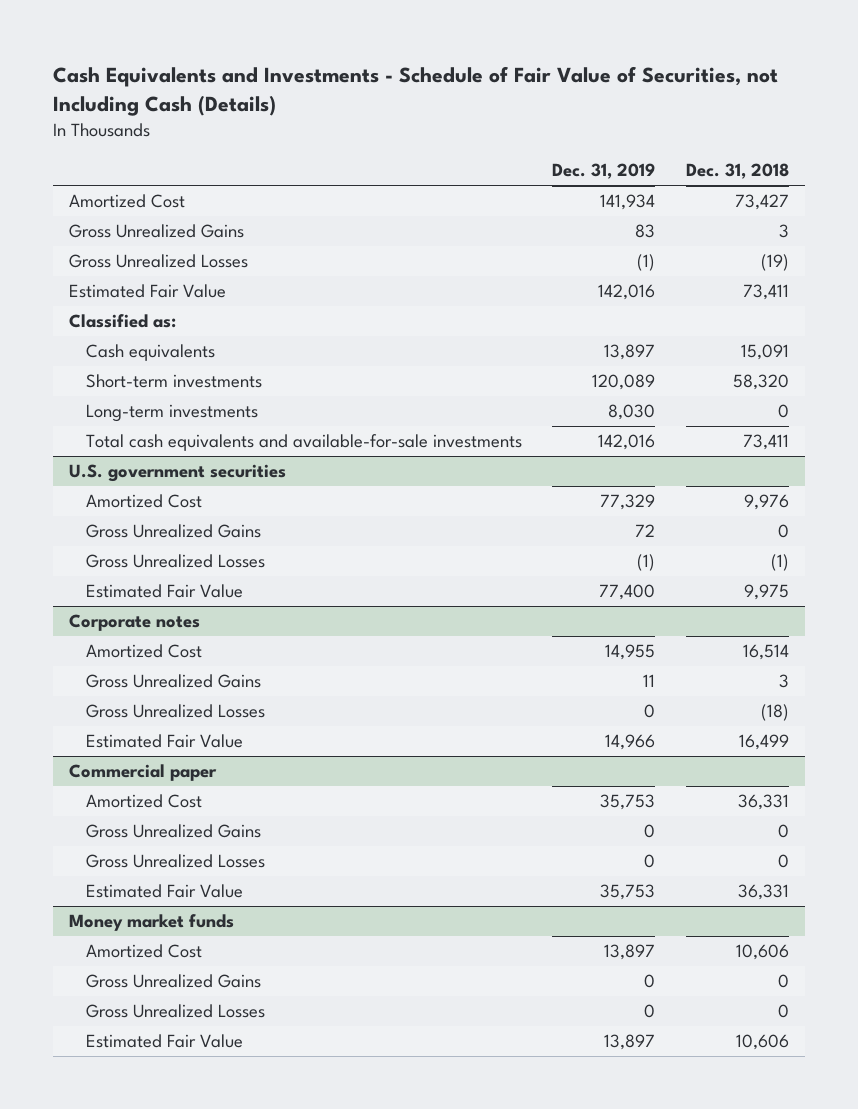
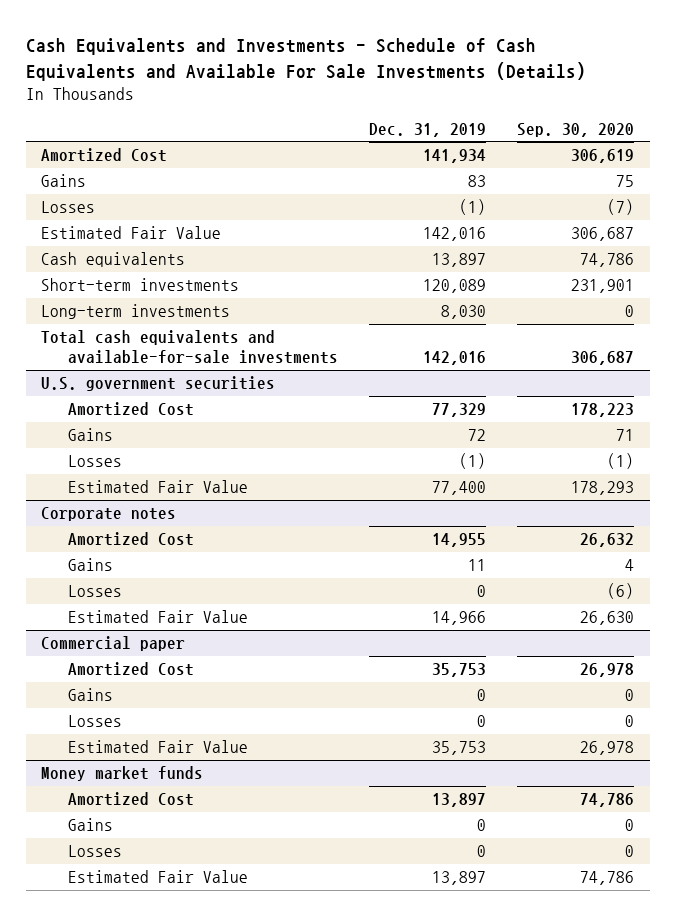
- Cash Equivalents and Investments - Schedule of Fair Value of Securities, not Including Cash (Details)
+ Cash Equivalents and Investments - Schedule of Cash Equivalents and Available For Sale Investments (Details)
- | Dec. 31, 2019 | Dec. 31, 2018
+ | Dec. 31, 2019 | Sep. 30, 2020
- Gross Unrealized Gains | 83 | 3
- Gross Unrealized Losses | (1) | (19)
+ Gains | 83 | 75
+ Losses | (1) | (7)
- Classified as:
@ U.S. government securities
- Gross Unrealized Gains | 72 | 0
- Gross Unrealized Losses | (1) | (1)
+ Gains | 72 | 71
+ Losses | (1) | (1)
@ Corporate notes
- Gross Unrealized Gains | 11 | 3
- Gross Unrealized Losses | 0 | (18)
+ Gains | 11 | 4
+ Losses | 0 | (6)
@ Commercial paper
- Gross Unrealized Gains | 0 | 0
- Gross Unrealized Losses | 0 | 0
+ Gains | 0 | 0
+ Losses | 0 | 0
@ Money market funds
- Gross Unrealized Gains | 0 | 0
- Gross Unrealized Losses | 0 | 0
+ Gains | 0 | 0
+ Losses | 0 | 0

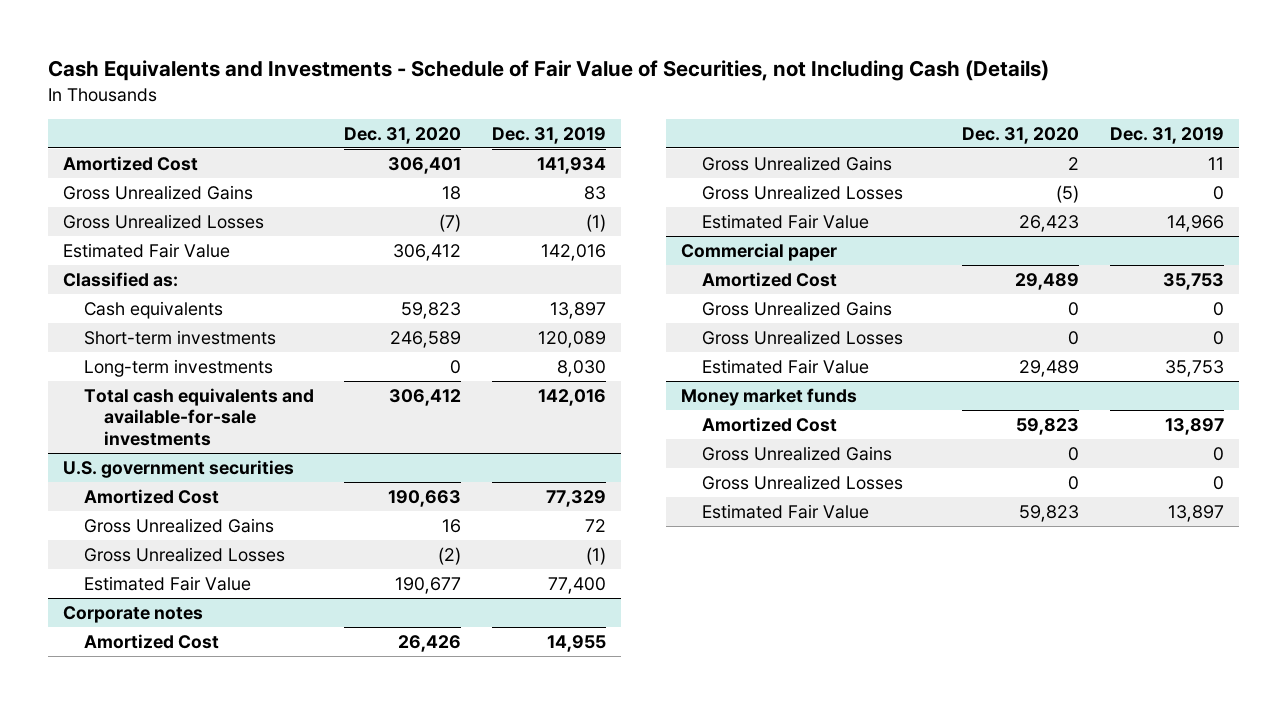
- Cash Equivalents and Investments - Schedule of Cash Equivalents and Available For Sale Investments (Details)
+ Cash Equivalents and Investments - Schedule of Fair Value of Securities, not Including Cash (Details)
- | Dec. 31, 2019 | Sep. 30, 2020
+ | Dec. 31, 2020 | Dec. 31, 2019
- Gains | 83 | 75
- Losses | (1) | (7)
+ Gross Unrealized Gains | 18 | 83
+ Gross Unrealized Losses | (7) | (1)
+ Classified as:
@ U.S. government securities
- Gains | 72 | 71
- Losses | (1) | (1)
+ Gross Unrealized Gains | 16 | 72
+ Gross Unrealized Losses | (2) | (1)
@ Corporate notes
- Gains | 11 | 4
- Losses | 0 | (6)
+ Gross Unrealized Gains | 2 | 11
+ Gross Unrealized Losses | (5) | 0
@ Commercial paper
- Gains | 0 | 0
- Losses | 0 | 0
+ Gross Unrealized Gains | 0 | 0
+ Gross Unrealized Losses | 0 | 0
@ Money market funds
- Gains | 0 | 0
- Losses | 0 | 0
+ Gross Unrealized Gains | 0 | 0
+ Gross Unrealized Losses | 0 | 0

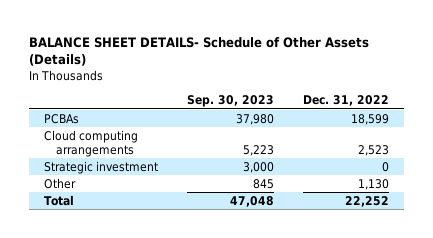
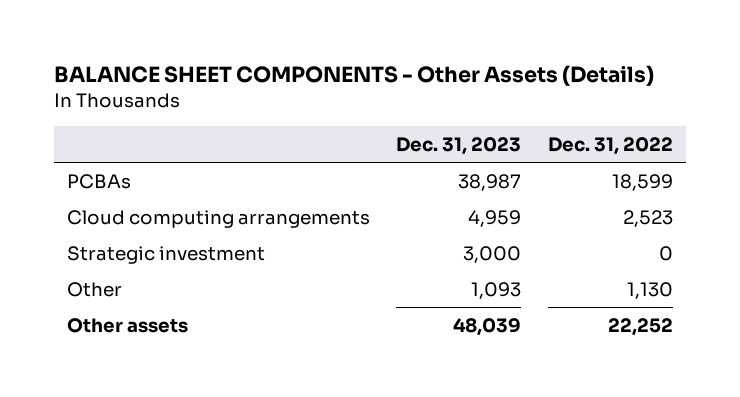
- BALANCE SHEET DETAILS- Schedule of Other Assets (Details)
+ BALANCE SHEET COMPONENTS - Other Assets (Details)
- | Sep. 30, 2023 | Dec. 31, 2022
+ | Dec. 31, 2023 | Dec. 31, 2022
- Total | 47,048 | 22,252
+ Other assets | 48,039 | 22,252

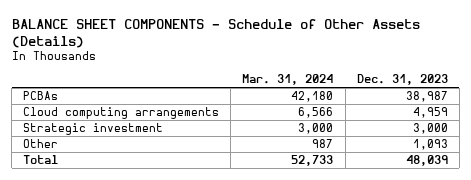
- BALANCE SHEET COMPONENTS - Other Assets (Details)
+ BALANCE SHEET COMPONENTS - Schedule of Other Assets (Details)
- | Dec. 31, 2023 | Dec. 31, 2022
+ | Mar. 31, 2024 | Dec. 31, 2023
- Other assets | 48,039 | 22,252
+ Total | 52,733 | 48,039

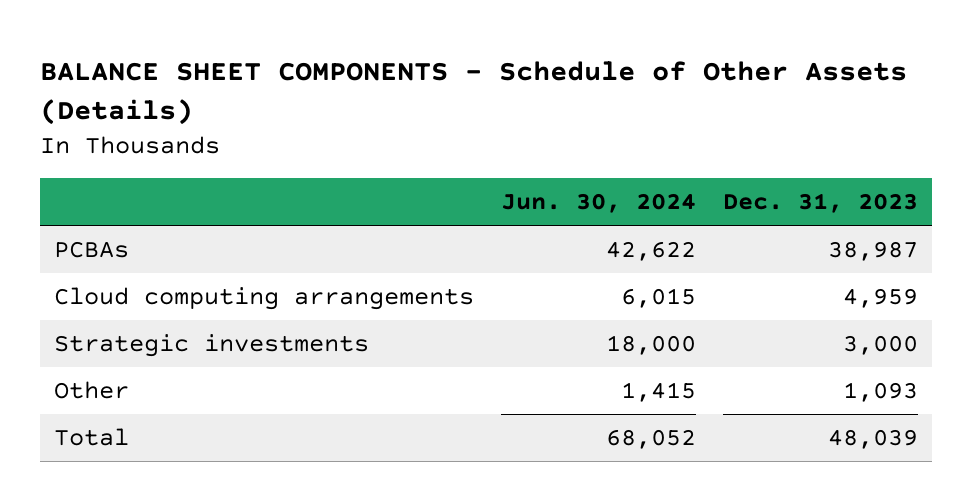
- | Mar. 31, 2024 | Dec. 31, 2023
+ | Jun. 30, 2024 | Dec. 31, 2023
- Strategic investment | 3,000 | 3,000
+ Strategic investments | 18,000 | 3,000

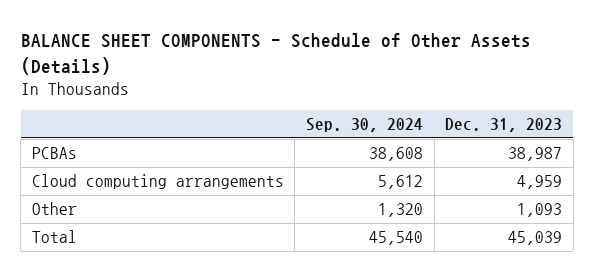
- | Jun. 30, 2024 | Dec. 31, 2023
+ | Sep. 30, 2024 | Dec. 31, 2023
- Strategic investments | 18,000 | 3,000
- Total | 68,052 | 48,039
+ Total | 45,540 | 45,039

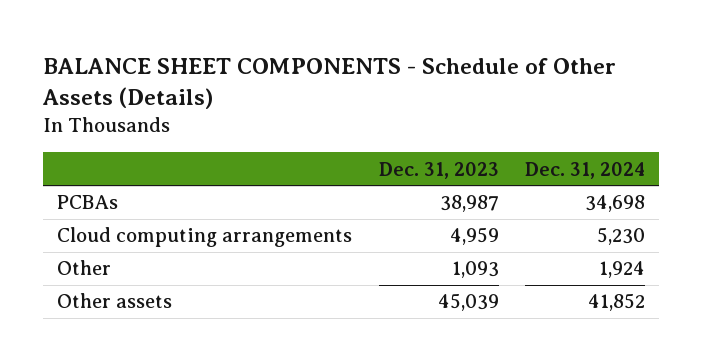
- | Sep. 30, 2024 | Dec. 31, 2023
+ | Dec. 31, 2023 | Dec. 31, 2024
- Total | 45,540 | 45,039
+ Other assets | 45,039 | 41,852

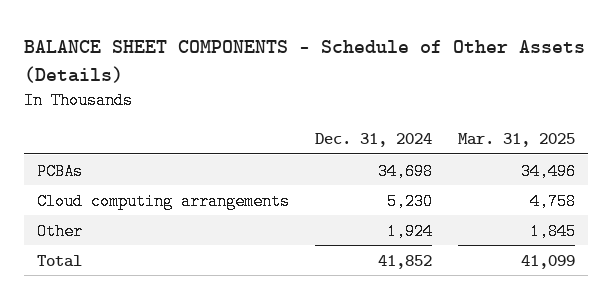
- | Dec. 31, 2023 | Dec. 31, 2024
+ | Dec. 31, 2024 | Mar. 31, 2025
- Other assets | 45,039 | 41,852
+ Total | 41,852 | 41,099

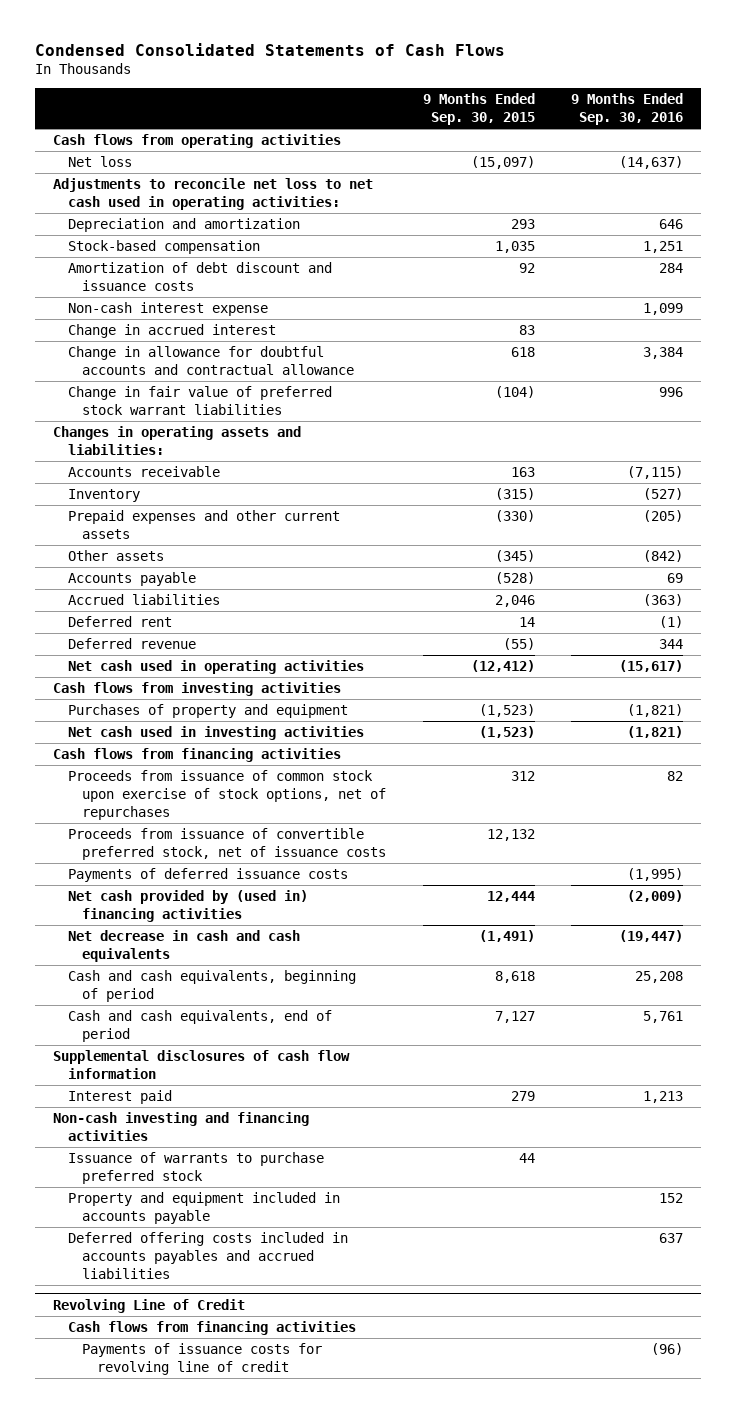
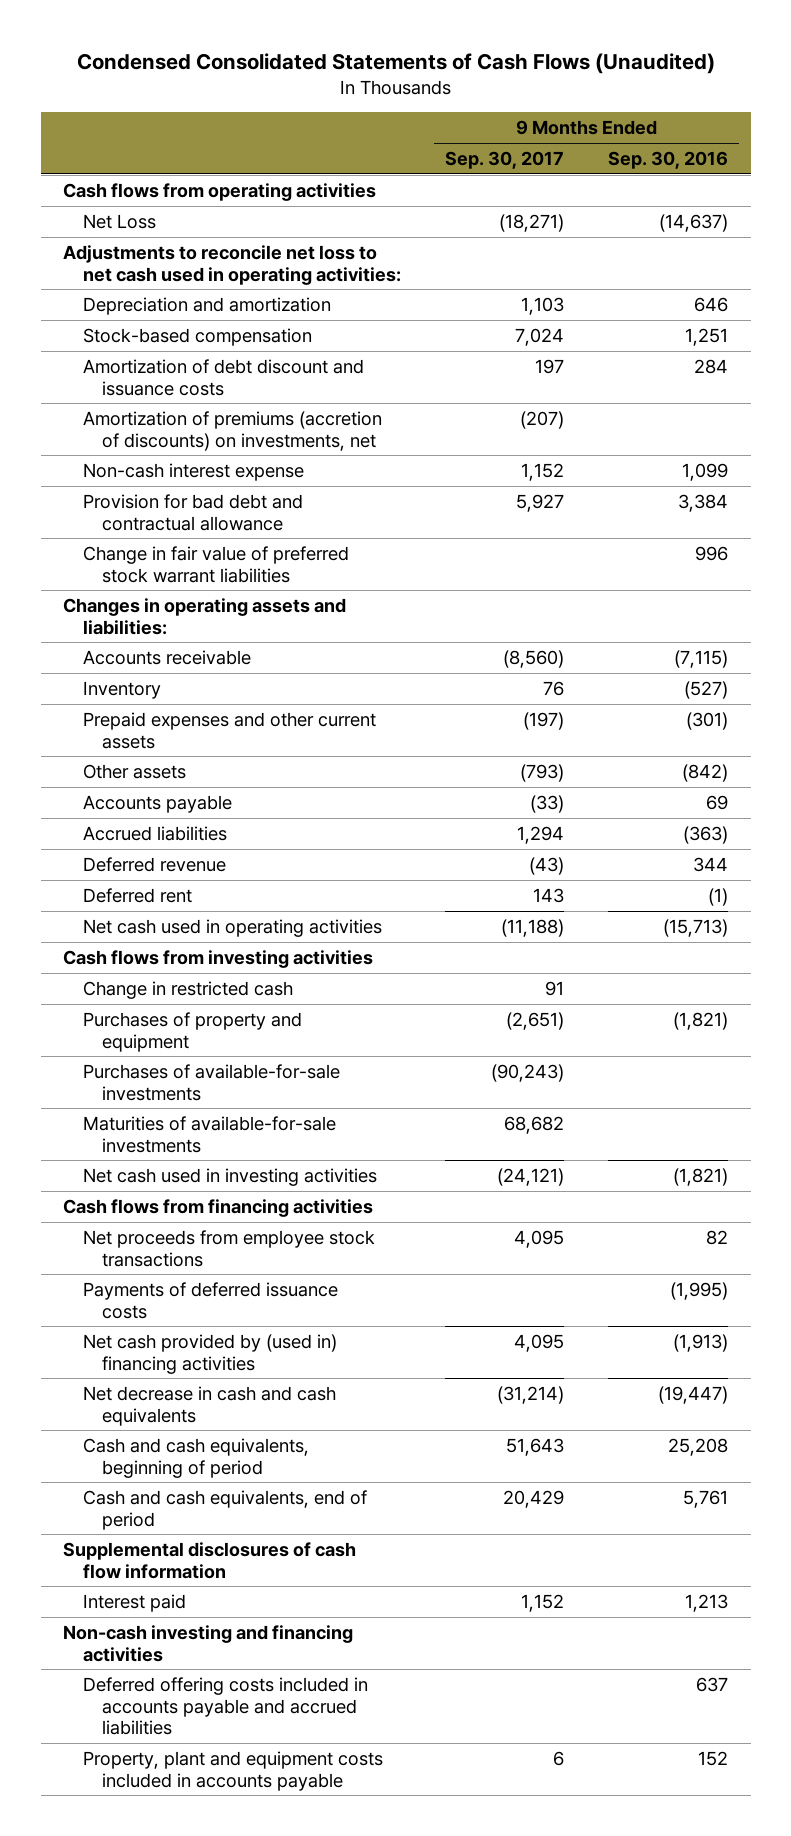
- Condensed Consolidated Statements of Cash Flows
+ Condensed Consolidated Statements of Cash Flows (Unaudited)
- | 9 Months Ended Sep. 30, 2015 | 9 Months Ended Sep. 30, 2016
+ | 9 Months Ended Sep. 30, 2017 | 9 Months Ended Sep. 30, 2016
- Net loss | (15,097) | (14,637)
+ Net Loss | (18,271) | (14,637)
+ Amortization of premiums (accretion of discounts) on investments, net | (207) |
- Change in accrued interest | 83 |
- Change in allowance for doubtful accounts and contractual allowance | 618 | 3,384
+ Provision for bad debt and contractual allowance | 5,927 | 3,384
- Prepaid expenses and other current assets | (330) | (205)
+ Prepaid expenses and other current assets | (197) | (301)
- Net cash used in operating activities | (12,412) | (15,617)
moved down: Deferred rent | 143 | (1)
+ Net cash used in operating activities | (11,188) | (15,713)
+ Change in restricted cash | 91 |
+ Purchases of available-for-sale investments | (90,243) |
+ Maturities of available-for-sale investments | 68,682 |
- Proceeds from issuance of common stock upon exercise of stock options, net of repurchases | 312 | 82
- Proceeds from issuance of convertible preferred stock, net of issuance costs | 12,132 |
+ Net proceeds from employee stock transactions | 4,095 | 82
- Net cash provided by (used in) financing activities | 12,444 | (2,009)
+ Net cash provided by (used in) financing activities | 4,095 | (1,913)
- Issuance of warrants to purchase preferred stock | 44 |
- Property and equipment included in accounts payable | | 152
- Deferred offering costs included in accounts payables and accrued liabilities | | 637
- Revolving Line of Credit
- Cash flows from financing activities
- Payments of issuance costs for revolving line of credit | | (96)
+ Deferred offering costs included in accounts payable and accrued liabilities | | 637
+ Property, plant and equipment costs included in accounts payable | 6 | 152

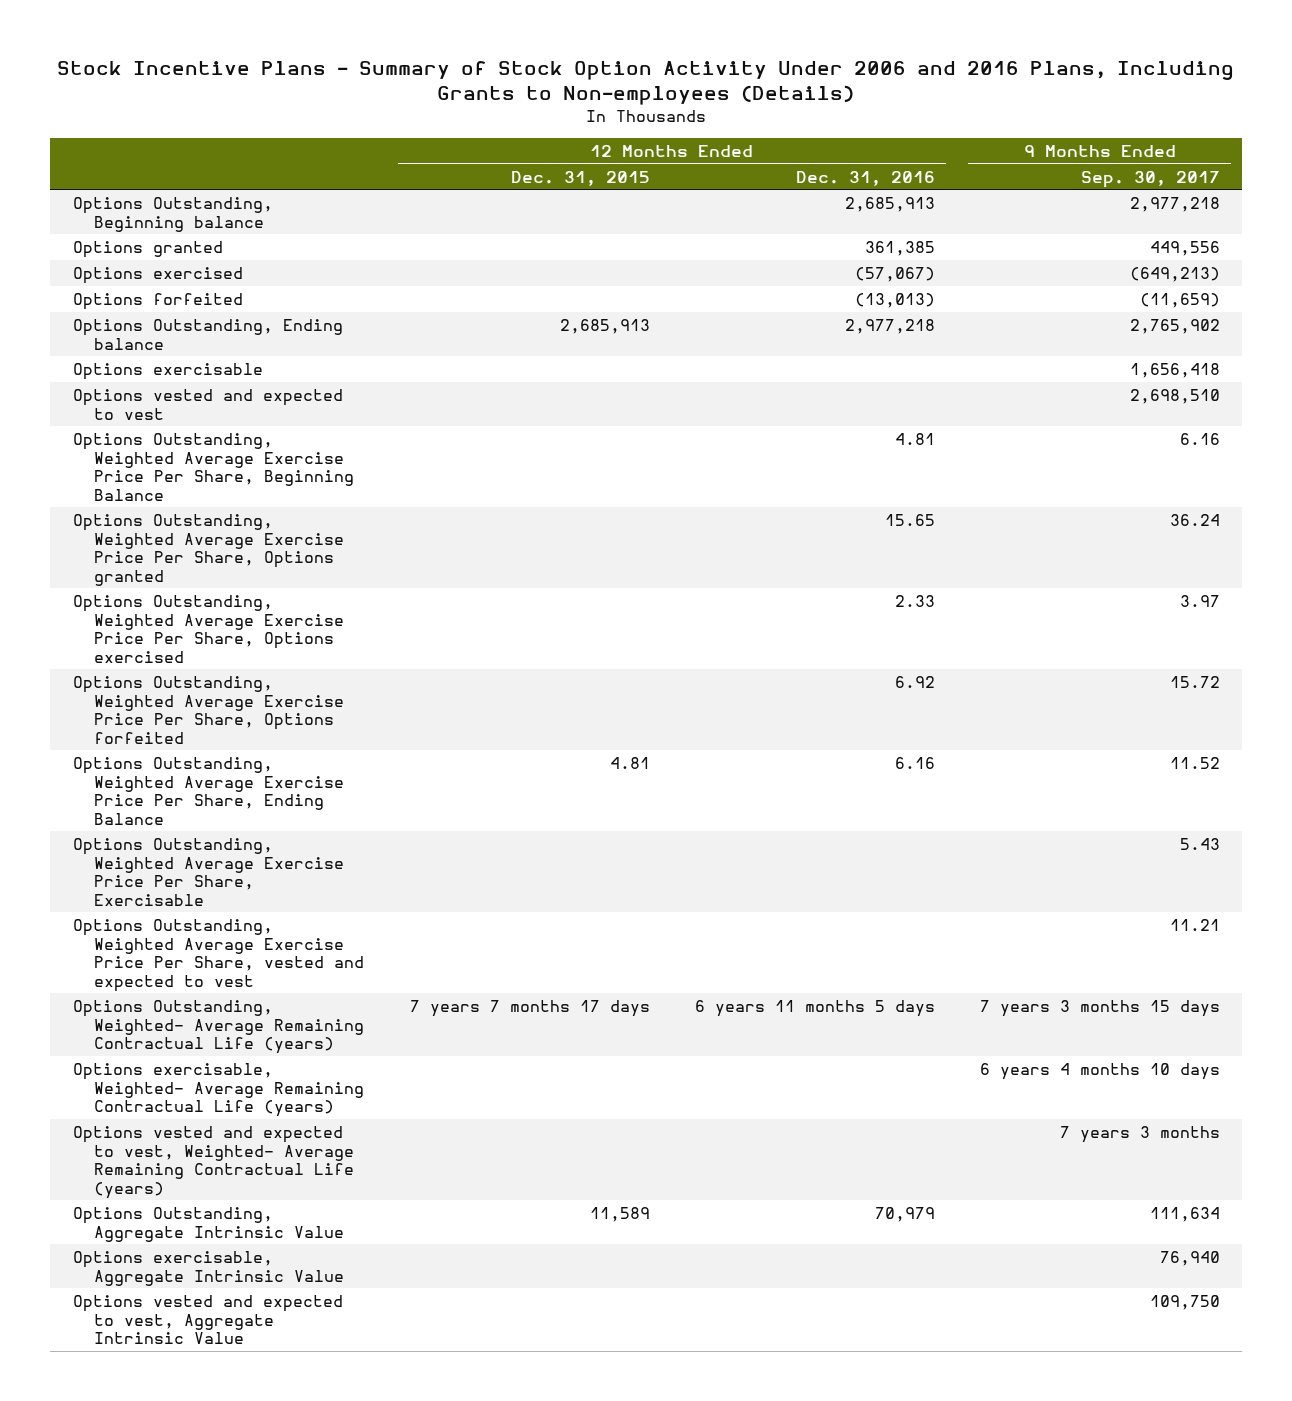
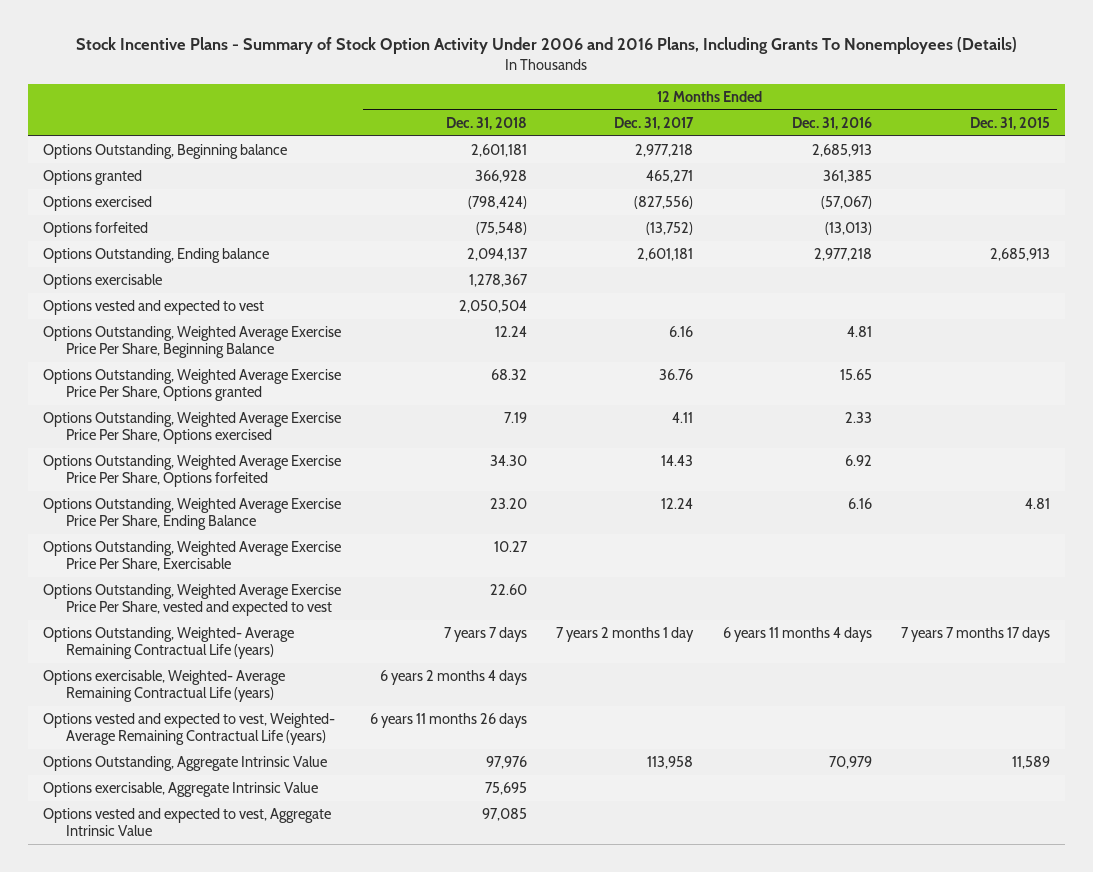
- Stock Incentive Plans - Summary of Stock Option Activity Under 2006 and 2016 Plans, Including Grants to Non-employees (Details)
+ Stock Incentive Plans - Summary of Stock Option Activity Under 2006 and 2016 Plans, Including Grants To Nonemployees (Details)
- | 12 Months Ended Dec. 31, 2015 | 12 Months Ended Dec. 31, 2016 | 9 Months Ended Sep. 30, 2017
+ | 12 Months Ended Dec. 31, 2018 | 12 Months Ended Dec. 31, 2017 | 12 Months Ended Dec. 31, 2016 | 12 Months Ended Dec. 31, 2015
- Options Outstanding, Weighted- Average Remaining Contractual Life (years) | 7 years 7 months 17 days | 6 years 11 months 5 days | 7 years 3 months 15 days
+ Options Outstanding, Weighted- Average Remaining Contractual Life (years) | 7 years 7 days | 7 years 2 months 1 day | 6 years 11 months 4 days | 7 years 7 months 17 days

